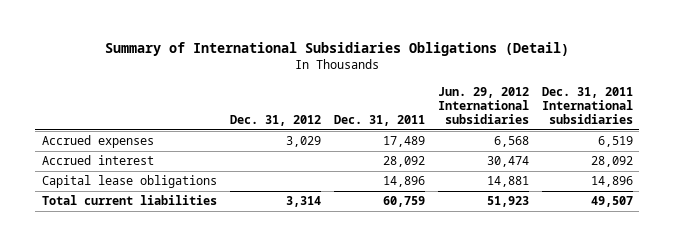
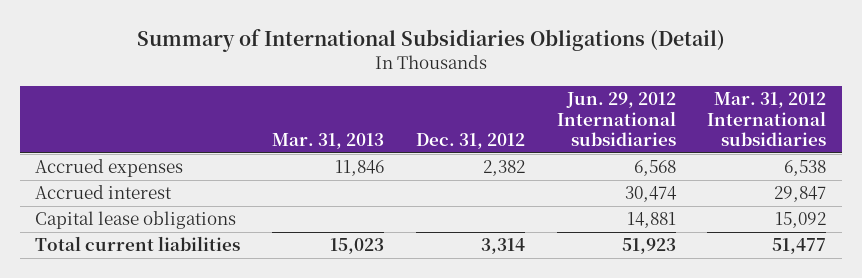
- | Dec. 31, 2012 | Dec. 31, 2011 | Jun. 29, 2012 International subsidiaries | Dec. 31, 2011 International subsidiaries
+ | Mar. 31, 2013 | Dec. 31, 2012 | Jun. 29, 2012 International subsidiaries | Mar. 31, 2012 International subsidiaries
- Accrued expenses | 3,029 | 17,489 | 6,568 | 6,519
+ Accrued expenses | 11,846 | 2,382 | 6,568 | 6,538

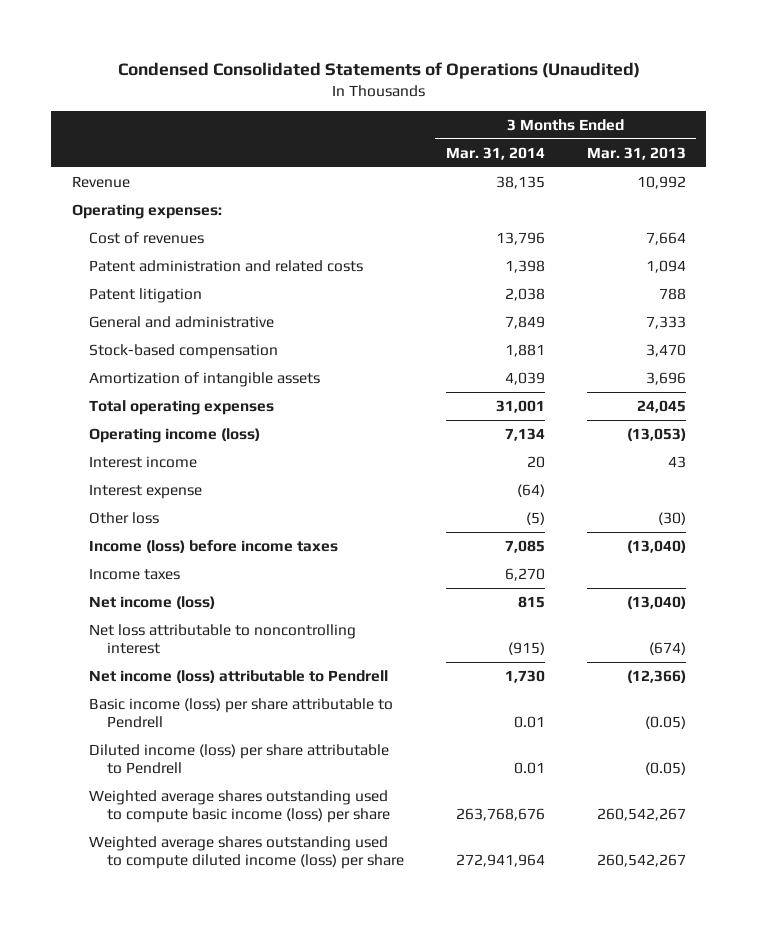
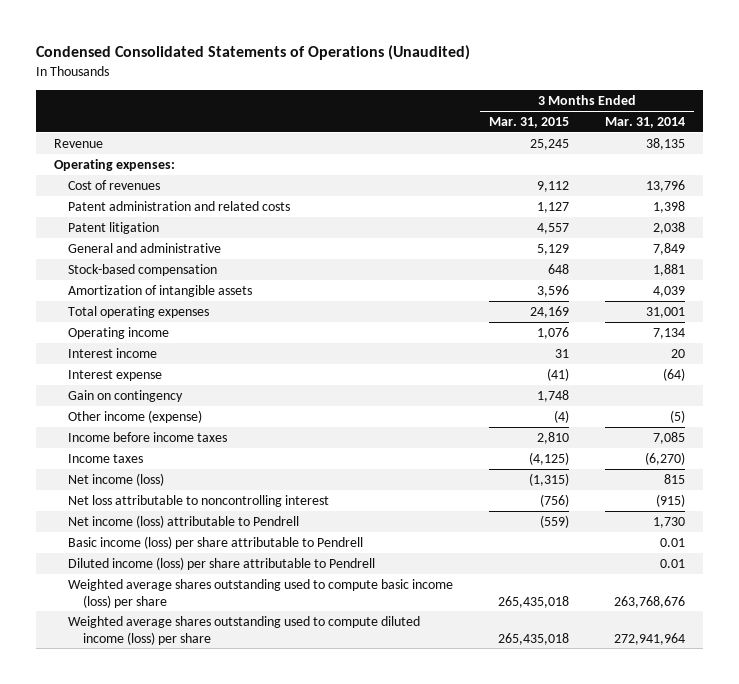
- | 3 Months Ended Mar. 31, 2014 | 3 Months Ended Mar. 31, 2013
+ | 3 Months Ended Mar. 31, 2015 | 3 Months Ended Mar. 31, 2014
- Operating income (loss) | 7,134 | (13,053)
+ Operating income | 1,076 | 7,134
- Other loss | (5) | (30)
- Income (loss) before income taxes | 7,085 | (13,040)
- Income taxes | 6,270 |
+ Gain on contingency | 1,748 |
+ Other income (expense) | (4) | (5)
+ Income before income taxes | 2,810 | 7,085
+ Income taxes | (4,125) | (6,270)

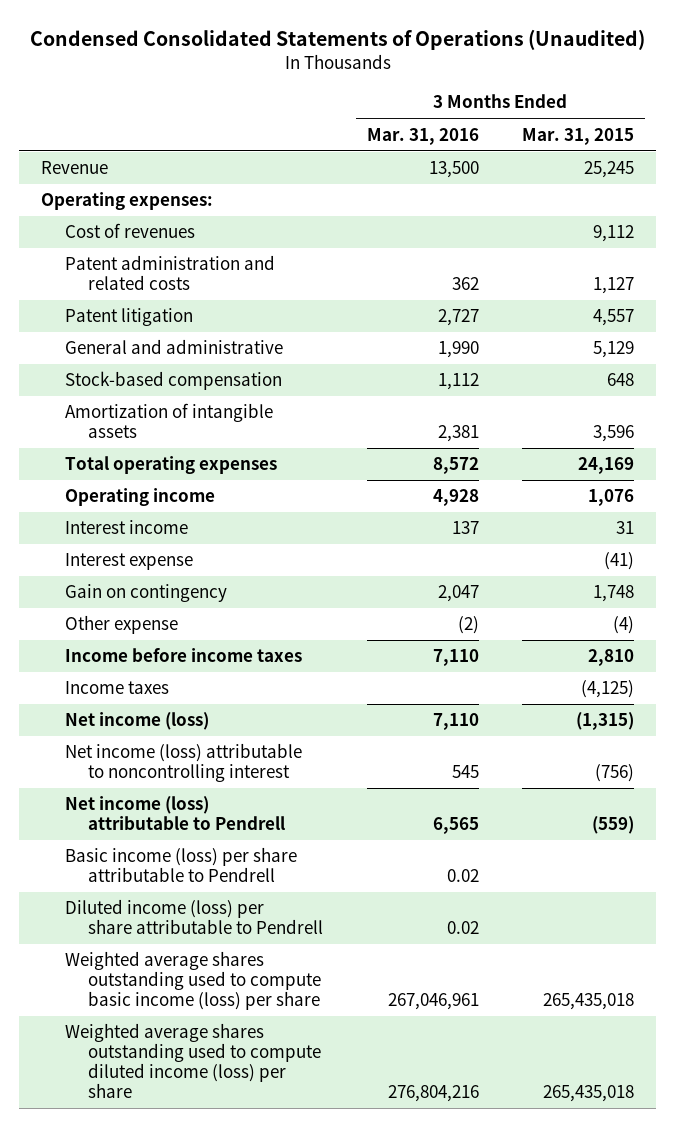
- | 3 Months Ended Mar. 31, 2015 | 3 Months Ended Mar. 31, 2014
+ | 3 Months Ended Mar. 31, 2016 | 3 Months Ended Mar. 31, 2015
- Other income (expense) | (4) | (5)
+ Other expense | (2) | (4)
- Net loss attributable to noncontrolling interest | (756) | (915)
+ Net income (loss) attributable to noncontrolling interest | 545 | (756)

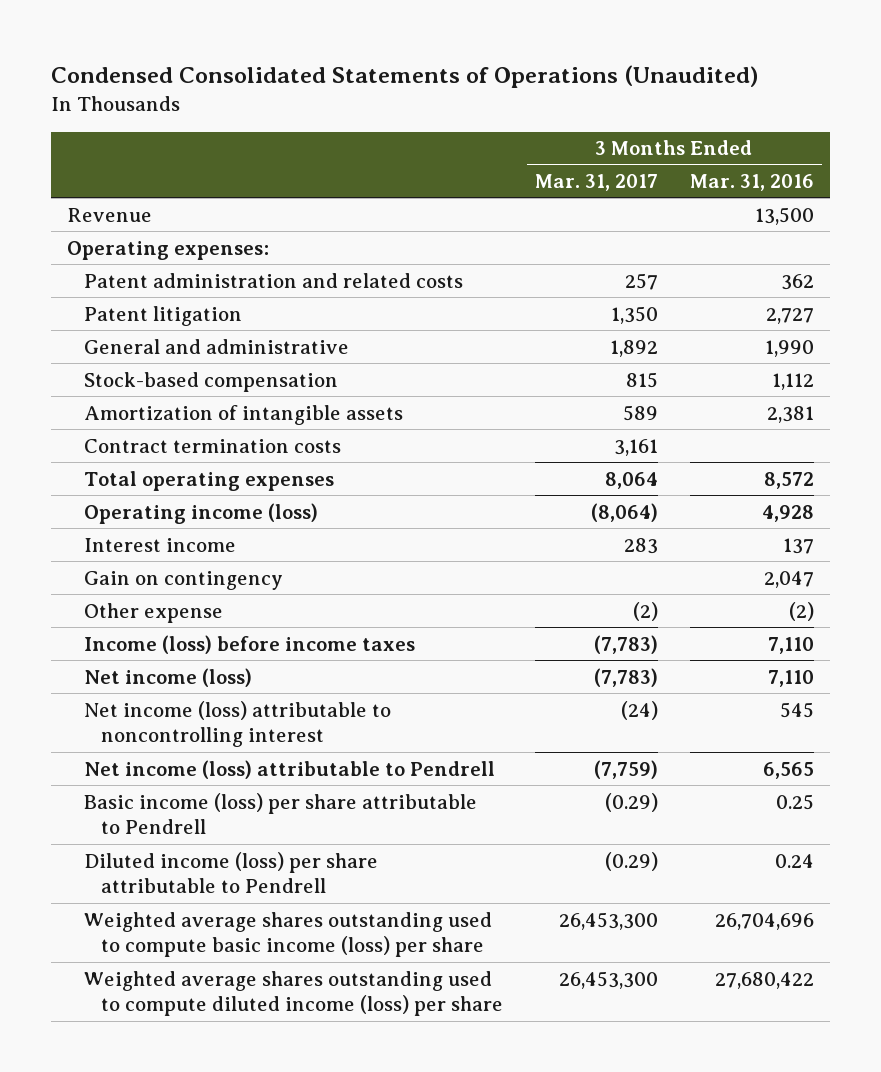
- | 3 Months Ended Mar. 31, 2016 | 3 Months Ended Mar. 31, 2015
+ | 3 Months Ended Mar. 31, 2017 | 3 Months Ended Mar. 31, 2016
- Cost of revenues | | 9,112
+ Contract termination costs | 3,161 |
- Operating income | 4,928 | 1,076
+ Operating income (loss) | (8,064) | 4,928
- Interest expense | | (41)
- Income before income taxes | 7,110 | 2,810
- Income taxes | | (4,125)
+ Income (loss) before income taxes | (7,783) | 7,110
- Basic income (loss) per share attributable to Pendrell | 0.02 |
- Diluted income (loss) per share attributable to Pendrell | 0.02 |
- Weighted average shares outstanding used to compute basic income (loss) per share | 267,046,961 | 265,435,018
- Weighted average shares outstanding used to compute diluted income (loss) per share | 276,804,216 | 265,435,018
+ Basic income (loss) per share attributable to Pendrell | (0.29) | 0.25
+ Diluted income (loss) per share attributable to Pendrell | (0.29) | 0.24
+ Weighted average shares outstanding used to compute basic income (loss) per share | 26,453,300 | 26,704,696
+ Weighted average shares outstanding used to compute diluted income (loss) per share | 26,453,300 | 27,680,422

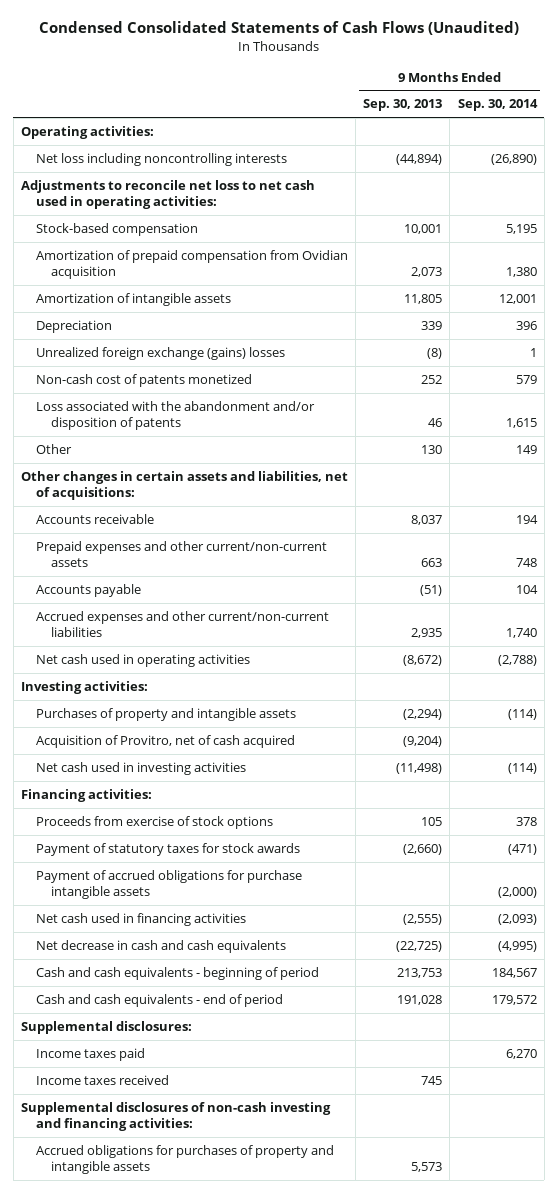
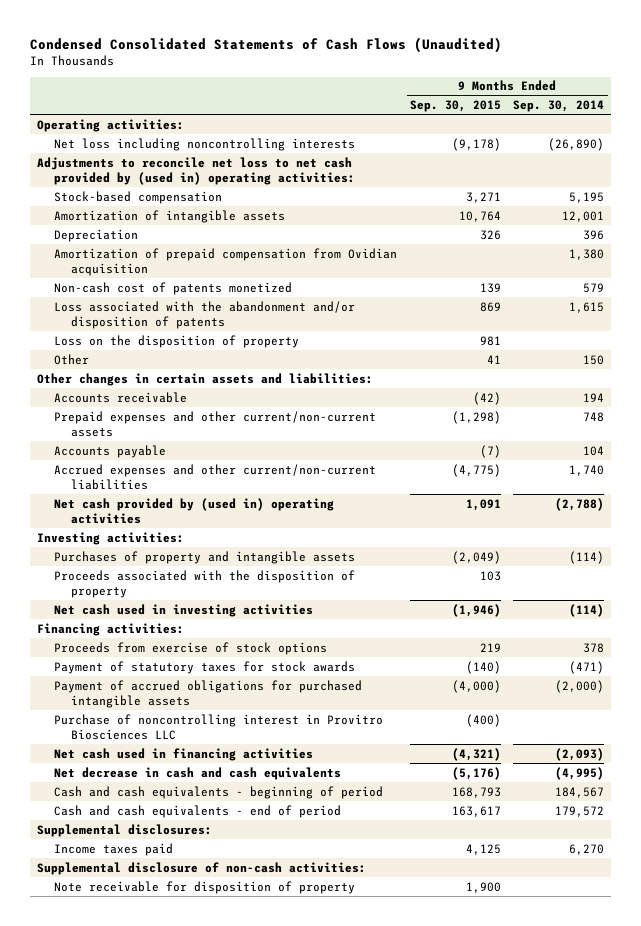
- | 9 Months Ended Sep. 30, 2013 | 9 Months Ended Sep. 30, 2014
+ | 9 Months Ended Sep. 30, 2015 | 9 Months Ended Sep. 30, 2014
- Adjustments to reconcile net loss to net cash used in operating activities:
+ Adjustments to reconcile net loss to net cash provided by (used in) operating activities:
- Unrealized foreign exchange (gains) losses | (8) | 1
moved down: Amortization of prepaid compensation from Ovidian acquisition | | 1,380
- Other | 130 | 149
- Other changes in certain assets and liabilities, net of acquisitions:
+ Loss on the disposition of property | 981 |
+ Other | 41 | 150
+ Other changes in certain assets and liabilities:
- Net cash used in operating activities | (8,672) | (2,788)
+ Net cash provided by (used in) operating activities | 1,091 | (2,788)
- Acquisition of Provitro, net of cash acquired | (9,204) |
+ Proceeds associated with the disposition of property | 103 |
- Payment of accrued obligations for purchase intangible assets | | (2,000)
+ Payment of accrued obligations for purchased intangible assets | (4,000) | (2,000)
+ Purchase of noncontrolling interest in Provitro Biosciences LLC | (400) |
- Income taxes received | 745 |
- Supplemental disclosures of non-cash investing and financing activities:
- Accrued obligations for purchases of property and intangible assets | 5,573 |
+ Supplemental disclosure of non-cash activities:
+ Note receivable for disposition of property | 1,900 |

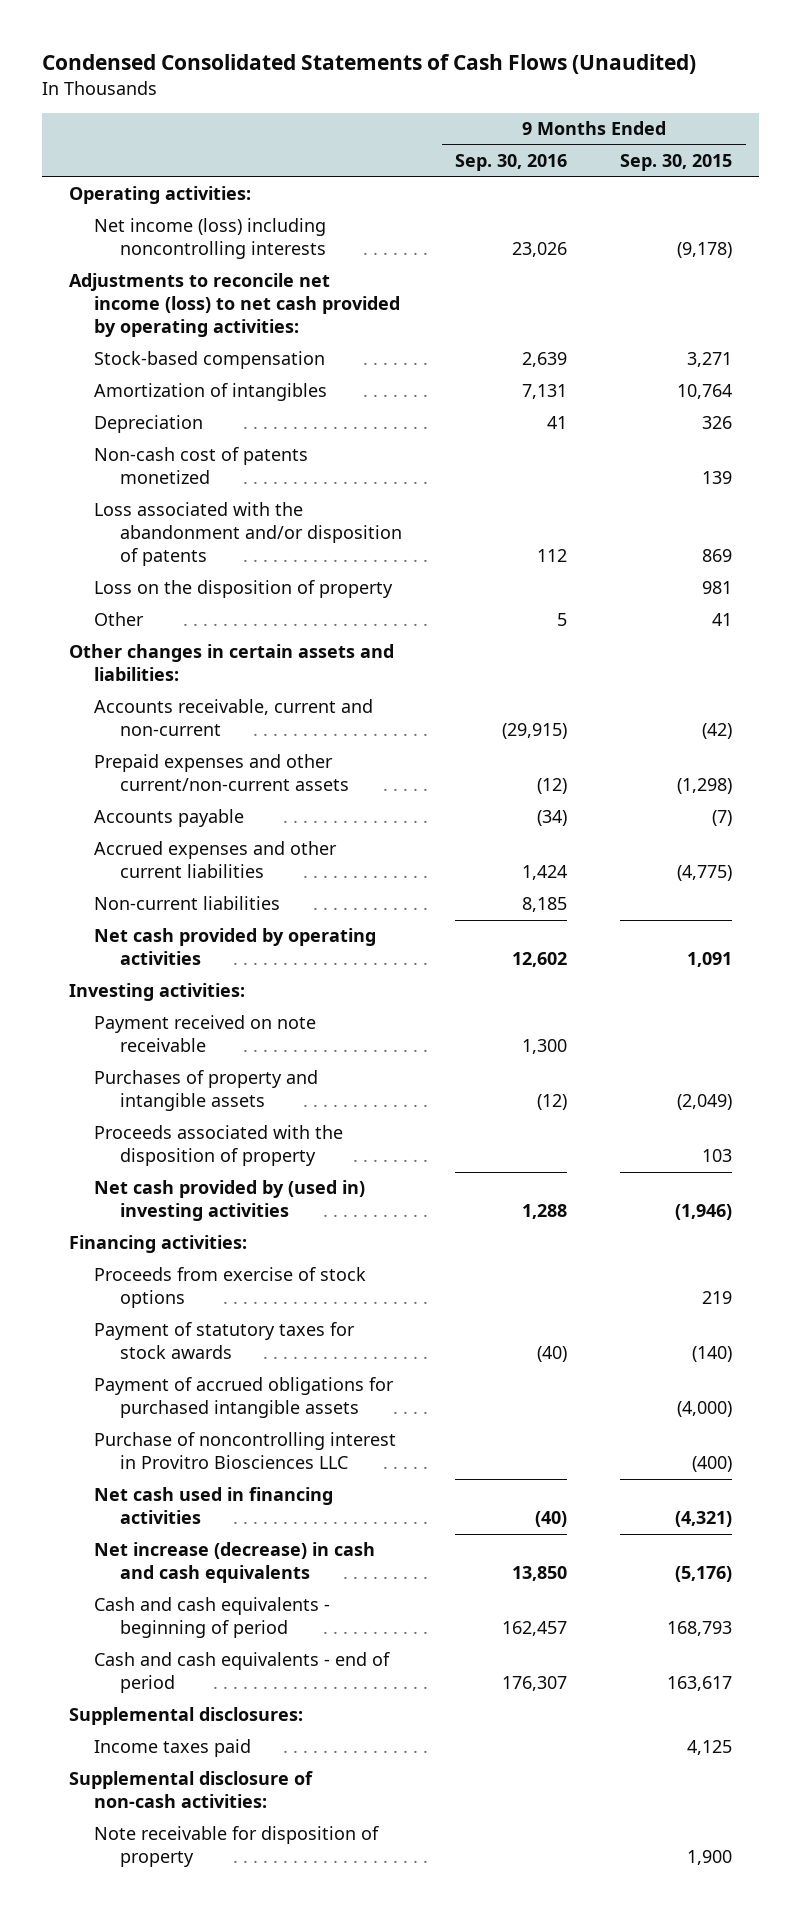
- | 9 Months Ended Sep. 30, 2015 | 9 Months Ended Sep. 30, 2014
+ | 9 Months Ended Sep. 30, 2016 | 9 Months Ended Sep. 30, 2015
- Net loss including noncontrolling interests | (9,178) | (26,890)
- Adjustments to reconcile net loss to net cash provided by (used in) operating activities:
+ Net income (loss) including noncontrolling interests | 23,026 | (9,178)
+ Adjustments to reconcile net income (loss) to net cash provided by operating activities:
- Amortization of intangible assets | 10,764 | 12,001
+ Amortization of intangibles | 7,131 | 10,764
- Amortization of prepaid compensation from Ovidian acquisition | | 1,380
- Accounts receivable | (42) | 194
+ Accounts receivable, current and non-current | (29,915) | (42)
- Accrued expenses and other current/non-current liabilities | (4,775) | 1,740
- Net cash provided by (used in) operating activities | 1,091 | (2,788)
+ Accrued expenses and other current liabilities | 1,424 | (4,775)
+ Non-current liabilities | 8,185 |
+ Net cash provided by operating activities | 12,602 | 1,091
+ Payment received on note receivable | 1,300 |
- Net cash used in investing activities | (1,946) | (114)
+ Net cash provided by (used in) investing activities | 1,288 | (1,946)
- Net decrease in cash and cash equivalents | (5,176) | (4,995)
+ Net increase (decrease) in cash and cash equivalents | 13,850 | (5,176)

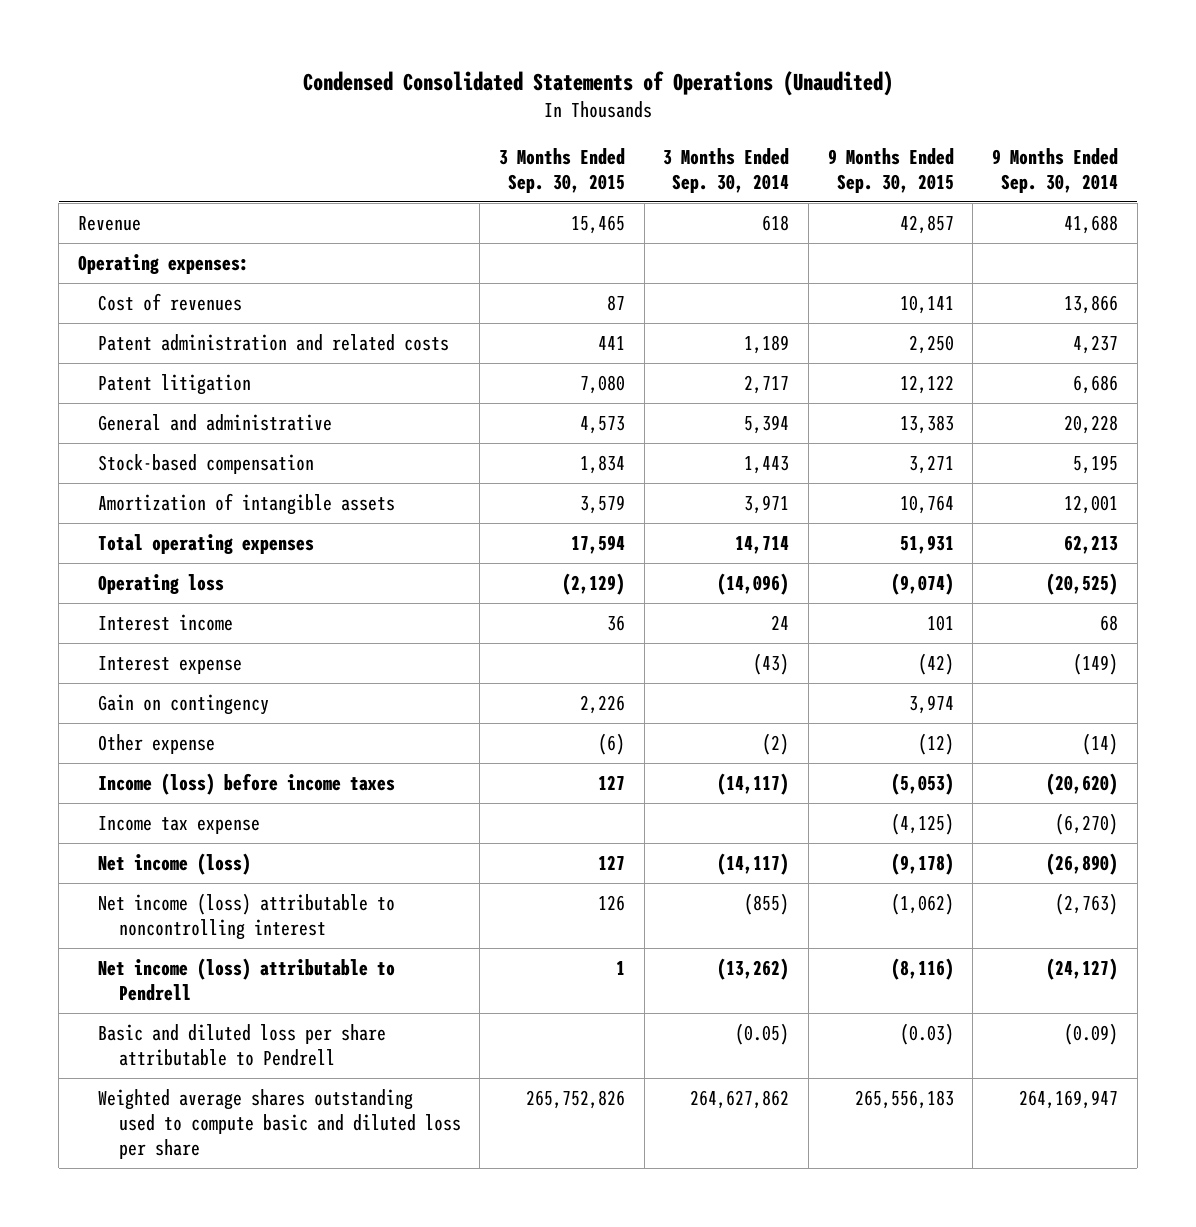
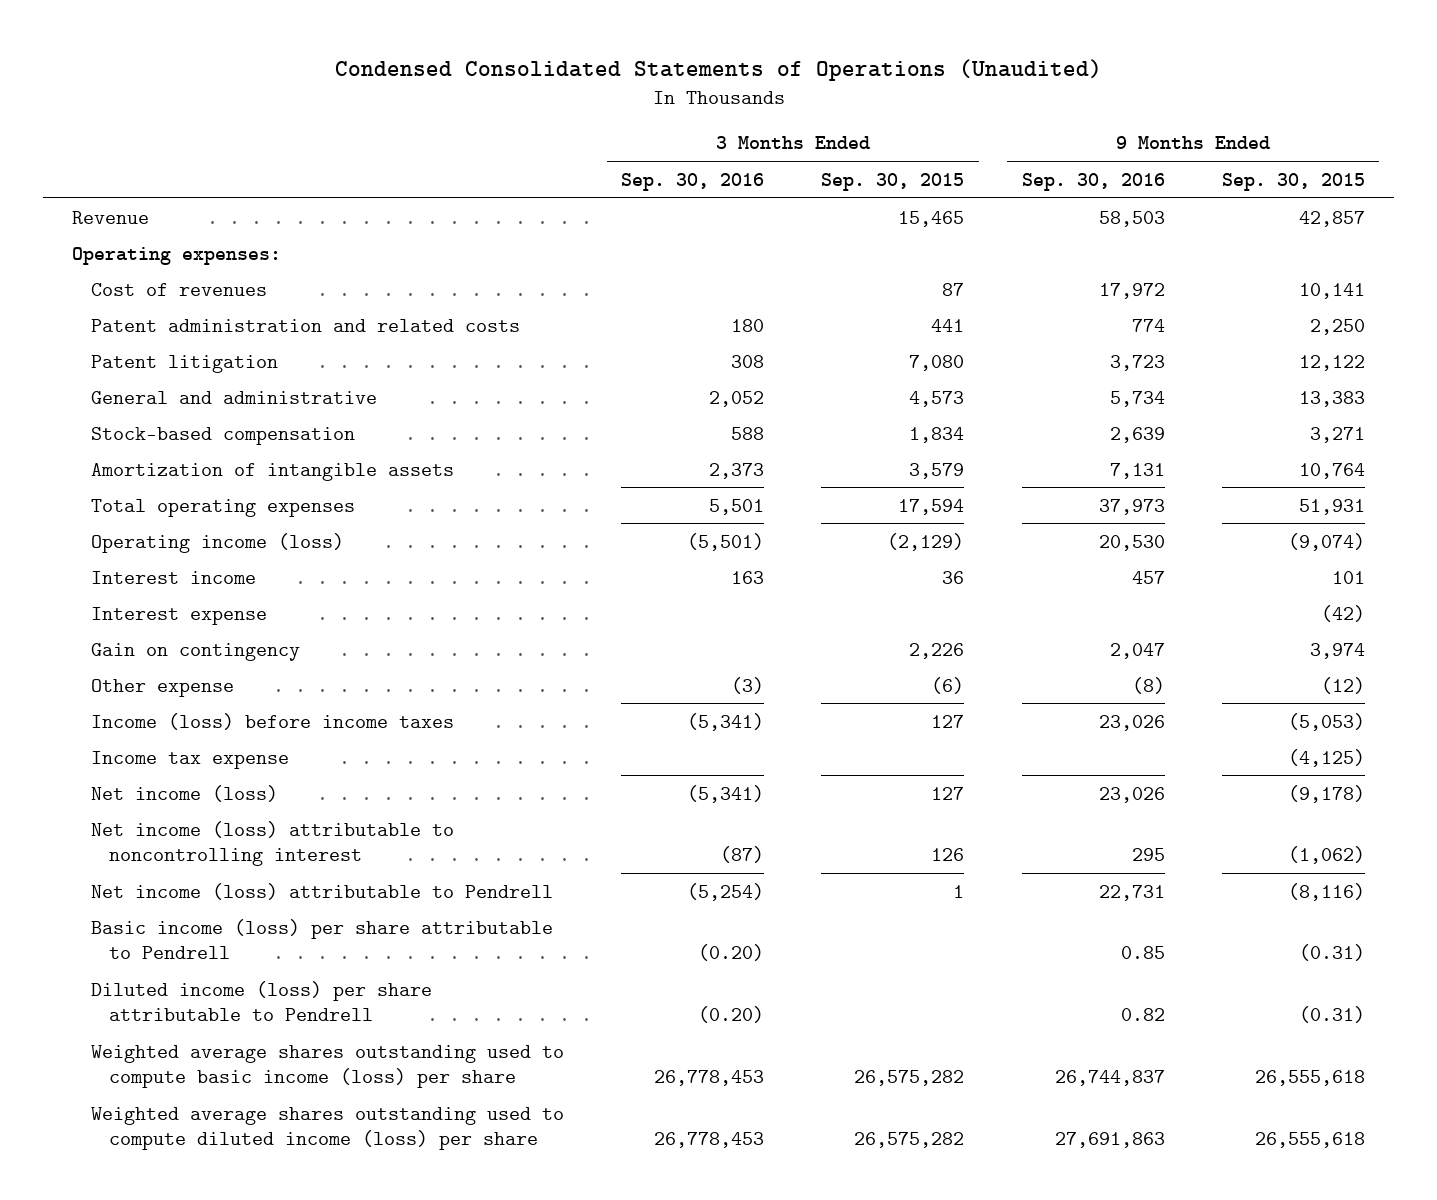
- | 3 Months Ended Sep. 30, 2015 | 3 Months Ended Sep. 30, 2014 | 9 Months Ended Sep. 30, 2015 | 9 Months Ended Sep. 30, 2014
+ | 3 Months Ended Sep. 30, 2016 | 3 Months Ended Sep. 30, 2015 | 9 Months Ended Sep. 30, 2016 | 9 Months Ended Sep. 30, 2015
- Operating loss | (2,129) | (14,096) | (9,074) | (20,525)
+ Operating income (loss) | (5,501) | (2,129) | 20,530 | (9,074)
- Basic and diluted loss per share attributable to Pendrell | | (0.05) | (0.03) | (0.09)
- Weighted average shares outstanding used to compute basic and diluted loss per share | 265,752,826 | 264,627,862 | 265,556,183 | 264,169,947
+ Basic income (loss) per share attributable to Pendrell | (0.20) | | 0.85 | (0.31)
+ Diluted income (loss) per share attributable to Pendrell | (0.20) | | 0.82 | (0.31)
+ Weighted average shares outstanding used to compute basic income (loss) per share | 26,778,453 | 26,575,282 | 26,744,837 | 26,555,618
+ Weighted average shares outstanding used to compute diluted income (loss) per share | 26,778,453 | 26,575,282 | 27,691,863 | 26,555,618

